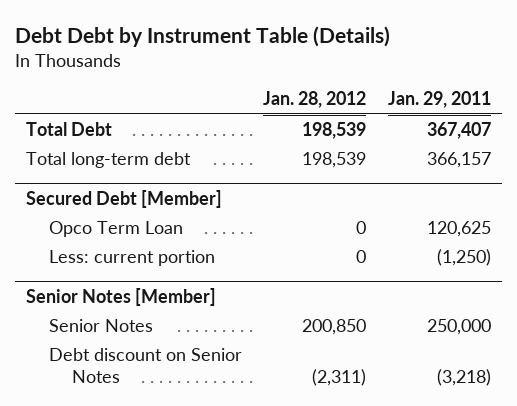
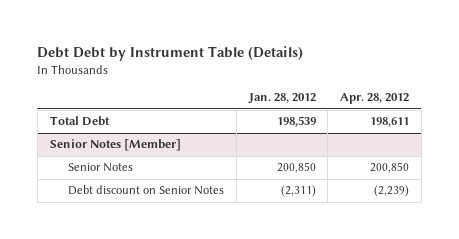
- | Jan. 28, 2012 | Jan. 29, 2011
+ | Jan. 28, 2012 | Apr. 28, 2012
- Total long-term debt | 198,539 | 366,157
- Secured Debt [Member]
- Opco Term Loan | 0 | 120,625
- Less: current portion | 0 | (1,250)

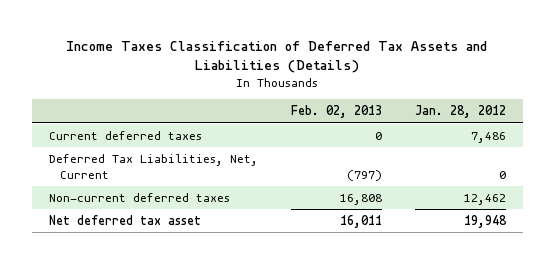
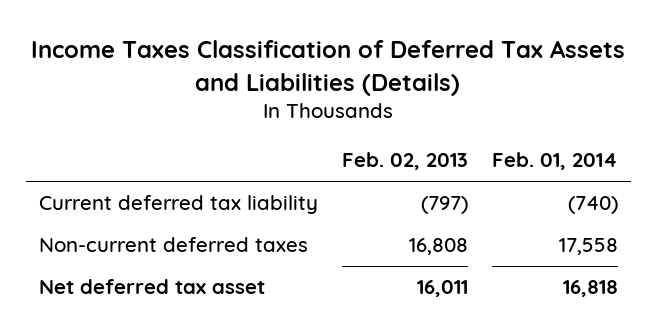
- | Feb. 02, 2013 | Jan. 28, 2012
+ | Feb. 02, 2013 | Feb. 01, 2014
- Current deferred taxes | 0 | 7,486
- Deferred Tax Liabilities, Net, Current | (797) | 0
+ Current deferred tax liability | (797) | (740)

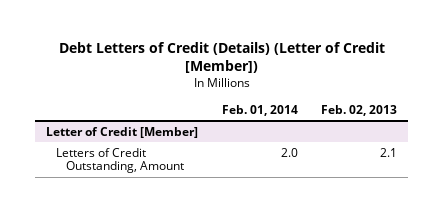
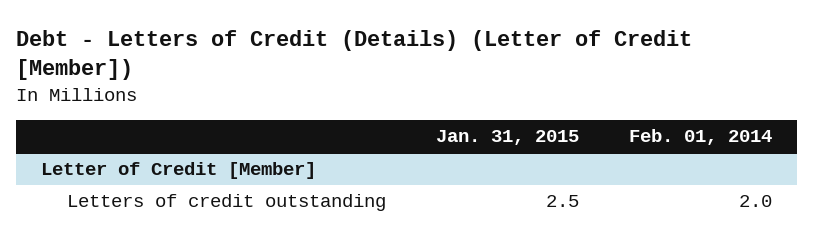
- Debt Letters of Credit (Details) (Letter of Credit [Member])
+ Debt - Letters of Credit (Details) (Letter of Credit [Member])
- | Feb. 01, 2014 | Feb. 02, 2013
+ | Jan. 31, 2015 | Feb. 01, 2014
@ Letter of Credit [Member]
- Letters of Credit Outstanding, Amount | 2.0 | 2.1
+ Letters of credit outstanding | 2.5 | 2.0

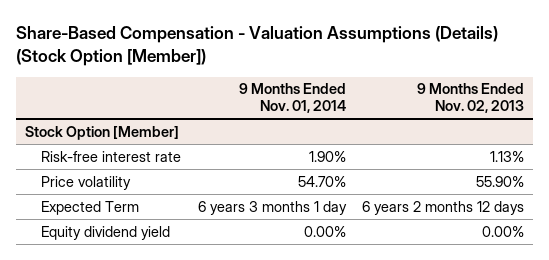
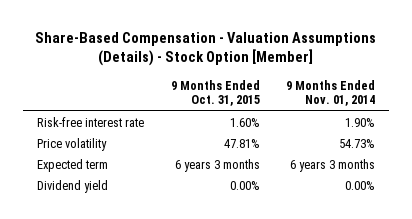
- Share-Based Compensation - Valuation Assumptions (Details) (Stock Option [Member])
+ Share-Based Compensation - Valuation Assumptions (Details) - Stock Option [Member]
- | 9 Months Ended Nov. 01, 2014 | 9 Months Ended Nov. 02, 2013
+ | 9 Months Ended Oct. 31, 2015 | 9 Months Ended Nov. 01, 2014
- Stock Option [Member]
- Price volatility | 54.70% | 55.90%
- Expected Term | 6 years 3 months 1 day | 6 years 2 months 12 days
- Equity dividend yield | 0.00% | 0.00%
+ Price volatility | 47.81% | 54.73%
+ Expected term | 6 years 3 months | 6 years 3 months
+ Dividend yield | 0.00% | 0.00%

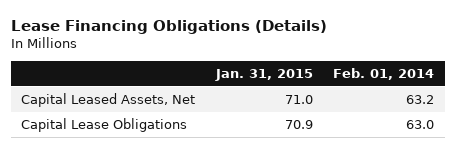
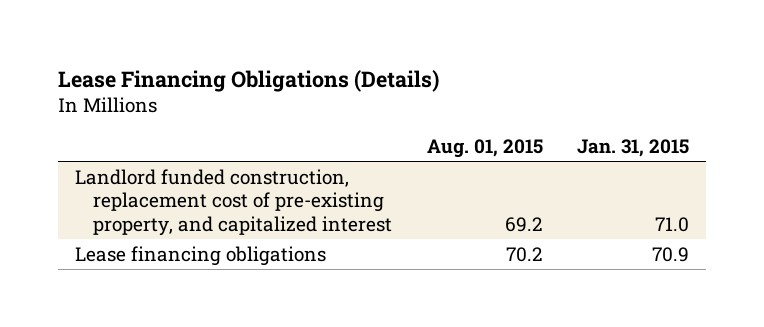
- | Jan. 31, 2015 | Feb. 01, 2014
+ | Aug. 01, 2015 | Jan. 31, 2015
- Capital Leased Assets, Net | 71.0 | 63.2
- Capital Lease Obligations | 70.9 | 63.0
+ Landlord funded construction, replacement cost of pre-existing property, and capitalized interest | 69.2 | 71.0
+ Lease financing obligations | 70.2 | 70.9

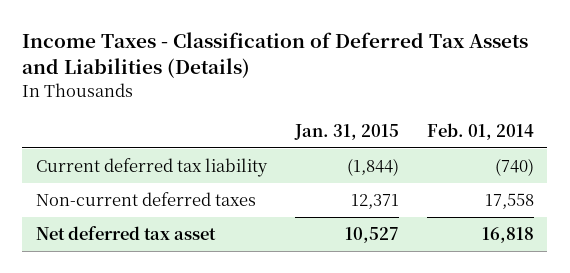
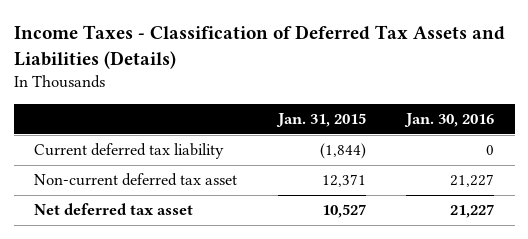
- | Jan. 31, 2015 | Feb. 01, 2014
+ | Jan. 31, 2015 | Jan. 30, 2016
- Non-current deferred taxes | 12,371 | 17,558
+ Non-current deferred tax asset | 12,371 | 21,227

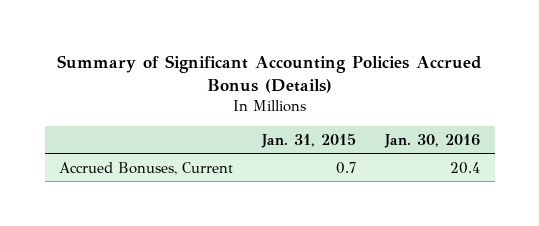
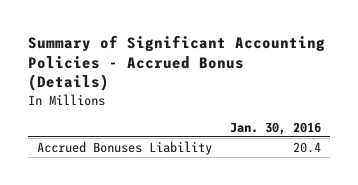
- Summary of Significant Accounting Policies Accrued Bonus (Details)
+ Summary of Significant Accounting Policies - Accrued Bonus (Details)
- | Jan. 31, 2015 | Jan. 30, 2016
+ | Jan. 30, 2016
- Accrued Bonuses, Current | 0.7 | 20.4
+ Accrued Bonuses Liability | 20.4

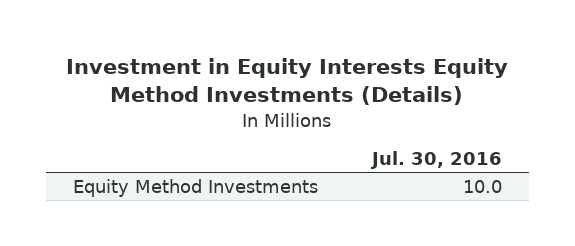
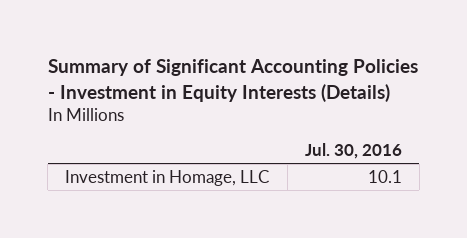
- Investment in Equity Interests Equity Method Investments (Details)
+ Summary of Significant Accounting Policies - Investment in Equity Interests (Details)
- Equity Method Investments | 10.0
+ Investment in Homage, LLC | 10.1

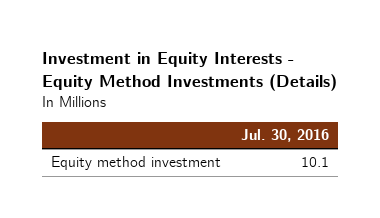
- Summary of Significant Accounting Policies - Investment in Equity Interests (Details)
+ Investment in Equity Interests - Equity Method Investments (Details)
- Investment in Homage, LLC | 10.1
+ Equity method investment | 10.1

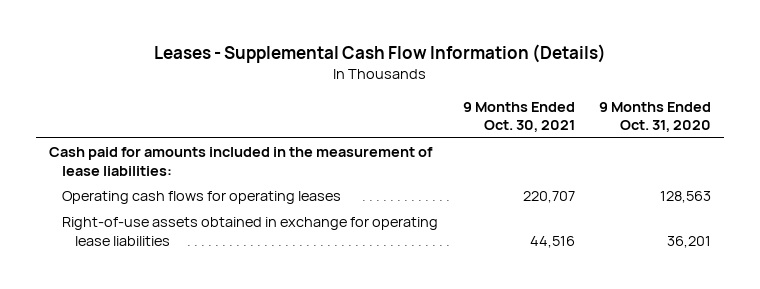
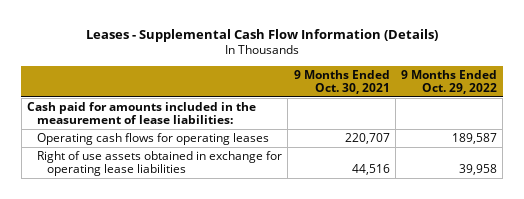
- | 9 Months Ended Oct. 30, 2021 | 9 Months Ended Oct. 31, 2020
+ | 9 Months Ended Oct. 30, 2021 | 9 Months Ended Oct. 29, 2022
- Right-of-use assets obtained in exchange for operating lease liabilities | 44,516 | 36,201
+ Right of use assets obtained in exchange for operating lease liabilities | 44,516 | 39,958

